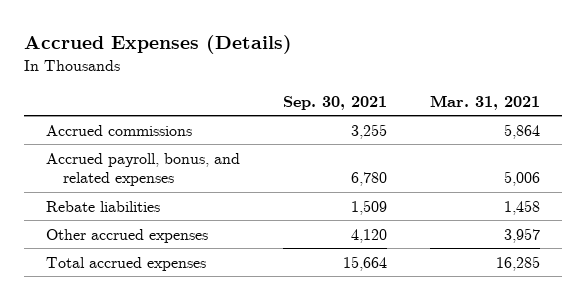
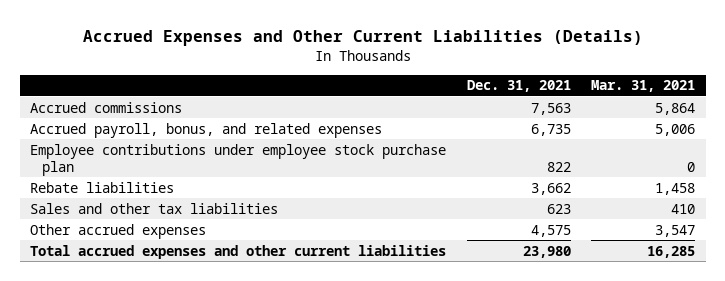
- Accrued Expenses (Details)
+ Accrued Expenses and Other Current Liabilities (Details)
- | Sep. 30, 2021 | Mar. 31, 2021
+ | Dec. 31, 2021 | Mar. 31, 2021
+ Employee contributions under employee stock purchase plan | 822 | 0
- Other accrued expenses | 4,120 | 3,957
- Total accrued expenses | 15,664 | 16,285
+ Sales and other tax liabilities | 623 | 410
+ Other accrued expenses | 4,575 | 3,547
+ Total accrued expenses and other current liabilities | 23,980 | 16,285

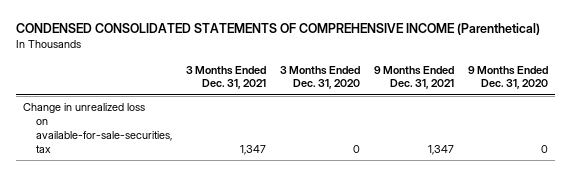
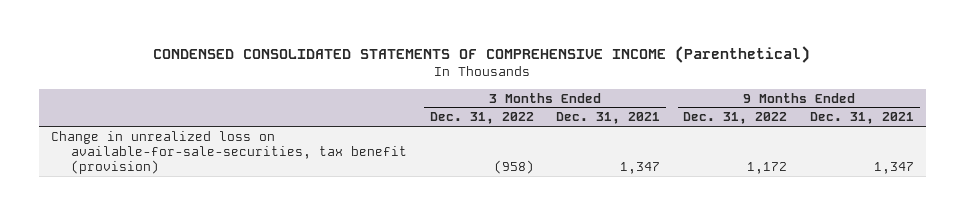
- | 3 Months Ended Dec. 31, 2021 | 3 Months Ended Dec. 31, 2020 | 9 Months Ended Dec. 31, 2021 | 9 Months Ended Dec. 31, 2020
+ | 3 Months Ended Dec. 31, 2022 | 3 Months Ended Dec. 31, 2021 | 9 Months Ended Dec. 31, 2022 | 9 Months Ended Dec. 31, 2021
- Change in unrealized loss on available-for-sale-securities, tax | 1,347 | 0 | 1,347 | 0
+ Change in unrealized loss on available-for-sale-securities, tax benefit (provision) | (958) | 1,347 | 1,172 | 1,347

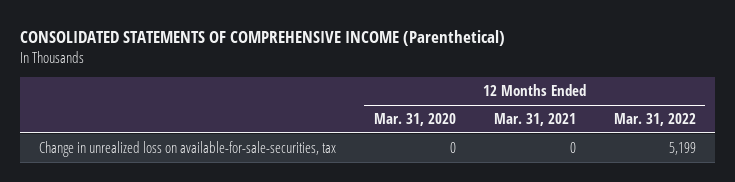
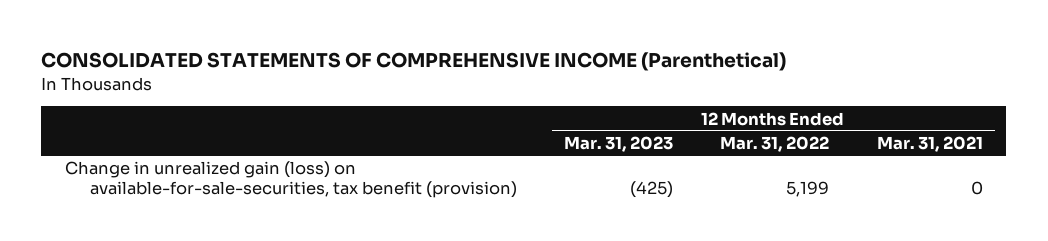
- | 12 Months Ended Mar. 31, 2020 | 12 Months Ended Mar. 31, 2021 | 12 Months Ended Mar. 31, 2022
+ | 12 Months Ended Mar. 31, 2023 | 12 Months Ended Mar. 31, 2022 | 12 Months Ended Mar. 31, 2021
- Change in unrealized loss on available-for-sale-securities, tax | 0 | 0 | 5,199
+ Change in unrealized gain (loss) on available-for-sale-securities, tax benefit (provision) | (425) | 5,199 | 0

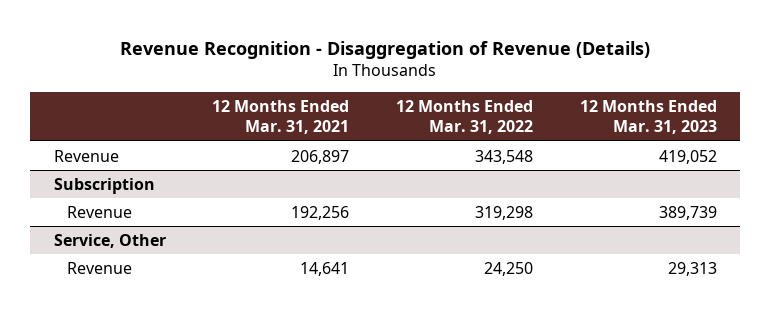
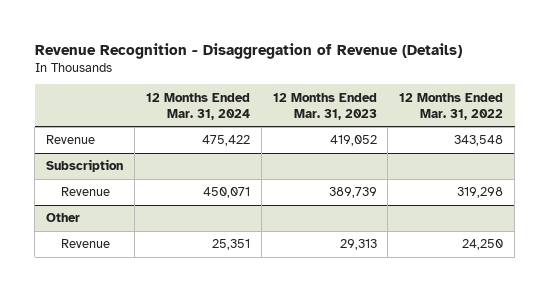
- | 12 Months Ended Mar. 31, 2021 | 12 Months Ended Mar. 31, 2022 | 12 Months Ended Mar. 31, 2023
+ | 12 Months Ended Mar. 31, 2024 | 12 Months Ended Mar. 31, 2023 | 12 Months Ended Mar. 31, 2022
- Service, Other
+ Other

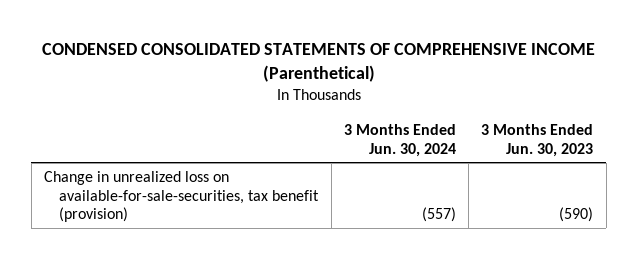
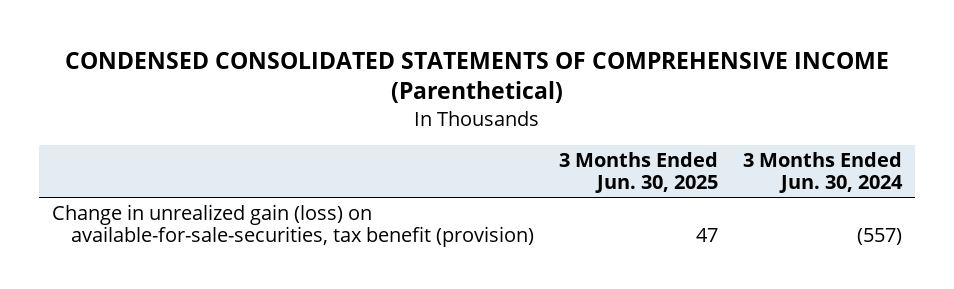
- | 3 Months Ended Jun. 30, 2024 | 3 Months Ended Jun. 30, 2023
+ | 3 Months Ended Jun. 30, 2025 | 3 Months Ended Jun. 30, 2024
- Change in unrealized loss on available-for-sale-securities, tax benefit (provision) | (557) | (590)
+ Change in unrealized gain (loss) on available-for-sale-securities, tax benefit (provision) | 47 | (557)

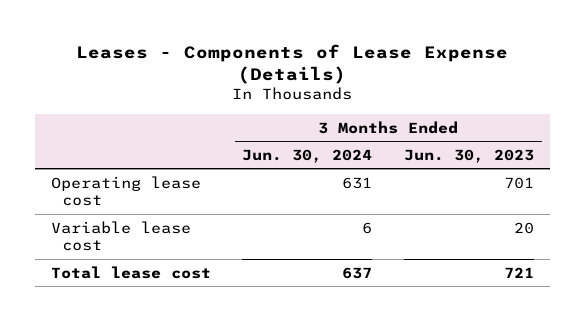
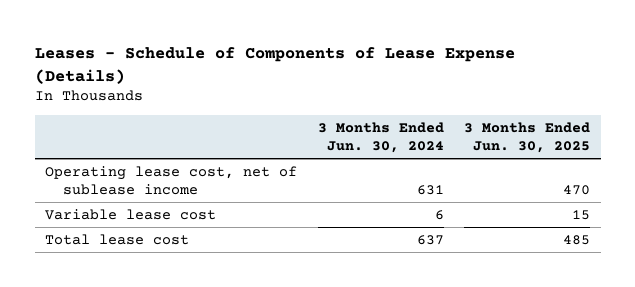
- Leases - Components of Lease Expense (Details)
+ Leases - Schedule of Components of Lease Expense (Details)
- | 3 Months Ended Jun. 30, 2024 | 3 Months Ended Jun. 30, 2023
+ | 3 Months Ended Jun. 30, 2024 | 3 Months Ended Jun. 30, 2025
- Operating lease cost | 631 | 701
+ Operating lease cost, net of sublease income | 631 | 470

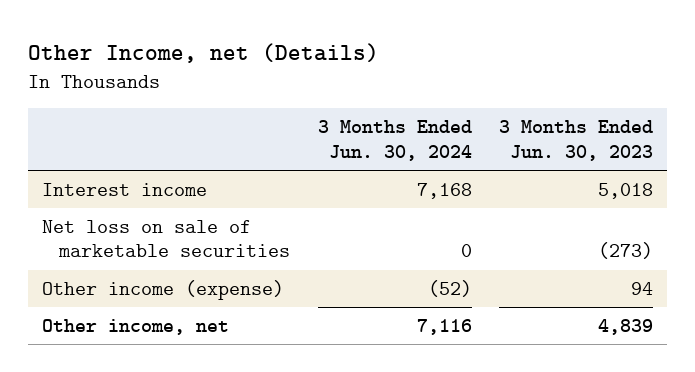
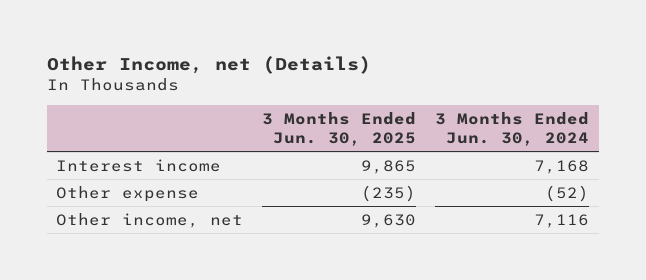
- | 3 Months Ended Jun. 30, 2024 | 3 Months Ended Jun. 30, 2023
+ | 3 Months Ended Jun. 30, 2025 | 3 Months Ended Jun. 30, 2024
- Net loss on sale of marketable securities | 0 | (273)
- Other income (expense) | (52) | 94
+ Other expense | (235) | (52)

